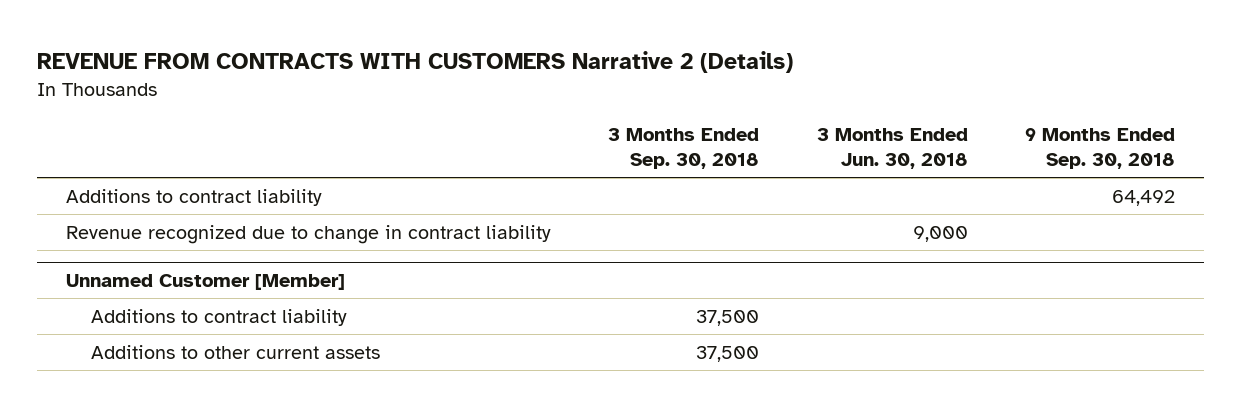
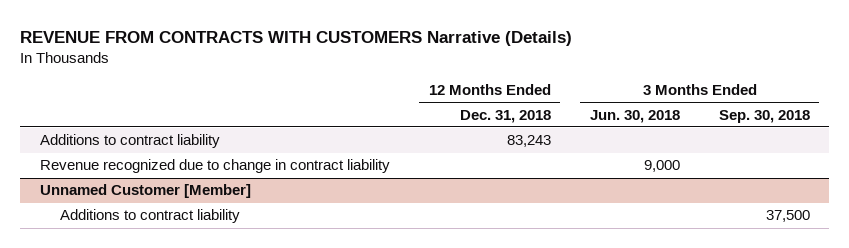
- REVENUE FROM CONTRACTS WITH CUSTOMERS Narrative 2 (Details)
+ REVENUE FROM CONTRACTS WITH CUSTOMERS Narrative (Details)
- | 3 Months Ended Sep. 30, 2018 | 3 Months Ended Jun. 30, 2018 | 9 Months Ended Sep. 30, 2018
+ | 12 Months Ended Dec. 31, 2018 | 3 Months Ended Jun. 30, 2018 | 3 Months Ended Sep. 30, 2018
@ Unnamed Customer [Member]
- Additions to other current assets | 37,500 | |

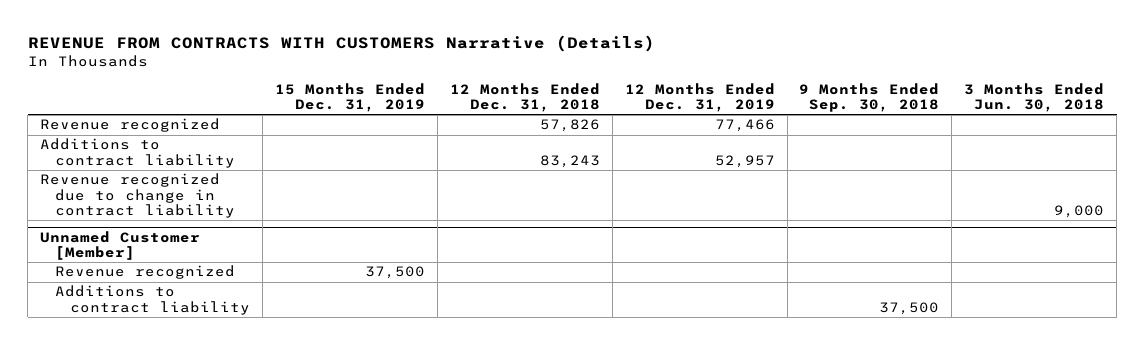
- | 12 Months Ended Dec. 31, 2018 | 3 Months Ended Jun. 30, 2018 | 3 Months Ended Sep. 30, 2018
+ | 15 Months Ended Dec. 31, 2019 | 12 Months Ended Dec. 31, 2018 | 12 Months Ended Dec. 31, 2019 | 9 Months Ended Sep. 30, 2018 | 3 Months Ended Jun. 30, 2018
+ Revenue recognized | | 57,826 | 77,466 | |
@ Unnamed Customer [Member]
+ Revenue recognized | 37,500 | | | |

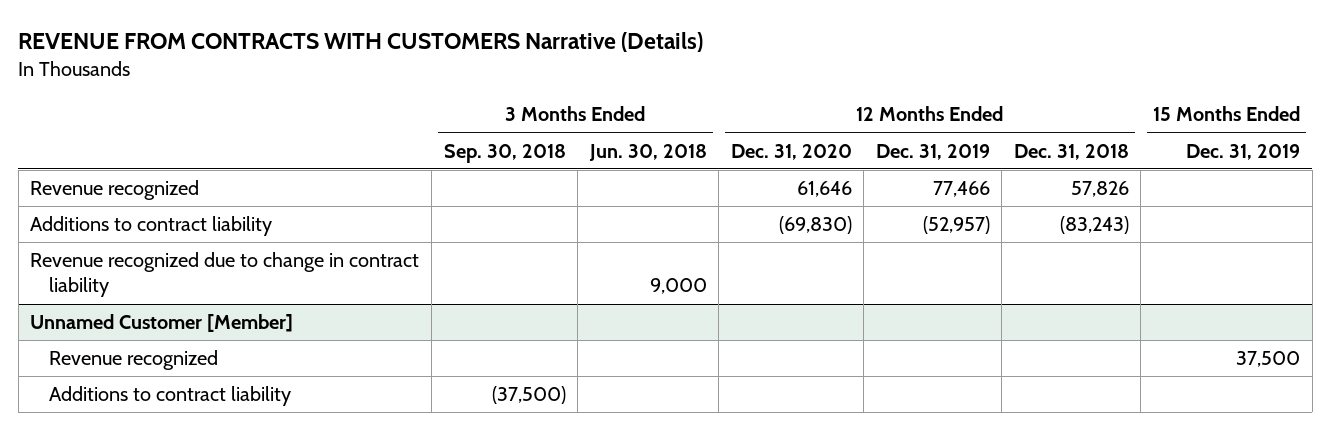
- | 15 Months Ended Dec. 31, 2019 | 12 Months Ended Dec. 31, 2018 | 12 Months Ended Dec. 31, 2019 | 9 Months Ended Sep. 30, 2018 | 3 Months Ended Jun. 30, 2018
+ | 3 Months Ended Sep. 30, 2018 | 3 Months Ended Jun. 30, 2018 | 12 Months Ended Dec. 31, 2020 | 12 Months Ended Dec. 31, 2019 | 12 Months Ended Dec. 31, 2018 | 15 Months Ended Dec. 31, 2019
- Additions to contract liability | | 83,243 | 52,957 | |
+ Additions to contract liability | | | (69,830) | (52,957) | (83,243) |

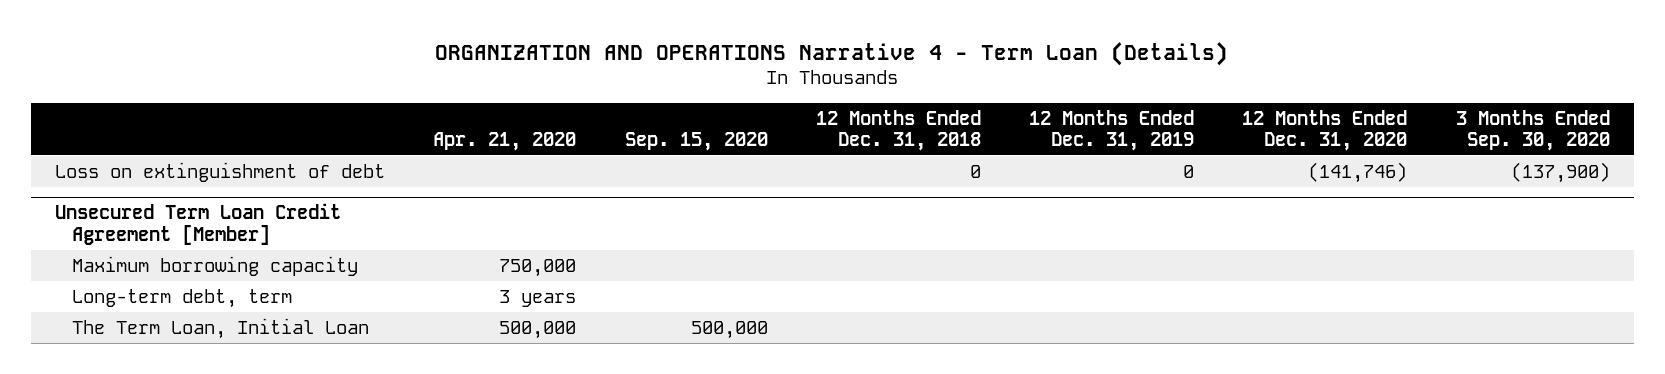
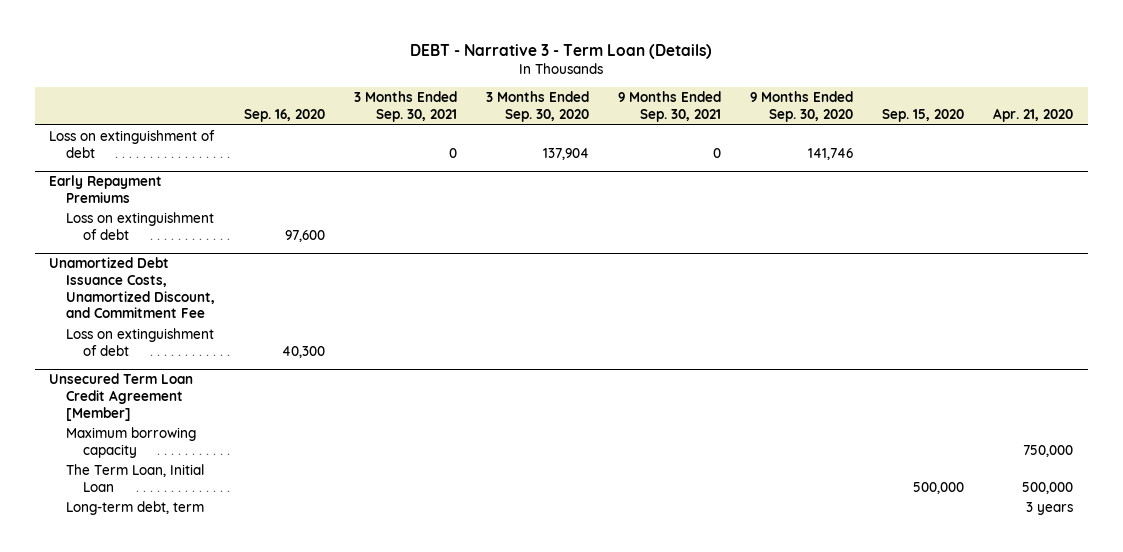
- ORGANIZATION AND OPERATIONS Narrative 4 - Term Loan (Details)
+ DEBT - Narrative 3 - Term Loan (Details)
- | Apr. 21, 2020 | Sep. 15, 2020 | 12 Months Ended Dec. 31, 2018 | 12 Months Ended Dec. 31, 2019 | 12 Months Ended Dec. 31, 2020 | 3 Months Ended Sep. 30, 2020
+ | Sep. 16, 2020 | 3 Months Ended Sep. 30, 2021 | 3 Months Ended Sep. 30, 2020 | 9 Months Ended Sep. 30, 2021 | 9 Months Ended Sep. 30, 2020 | Sep. 15, 2020 | Apr. 21, 2020
- Loss on extinguishment of debt | | | 0 | 0 | (141,746) | (137,900)
+ Loss on extinguishment of debt | | 0 | 137,904 | 0 | 141,746 | |
+ Early Repayment Premiums
+ Loss on extinguishment of debt | 97,600 | | | | | |
+ Unamortized Debt Issuance Costs, Unamortized Discount, and Commitment Fee
+ Loss on extinguishment of debt | 40,300 | | | | | |
@ Unsecured Term Loan Credit Agreement [Member]
moved down: Long-term debt, term | | | | | | | 3 years

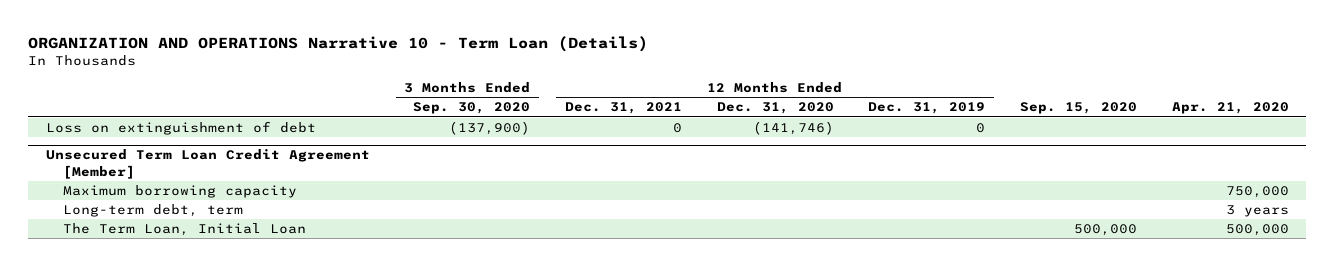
- DEBT - Narrative 3 - Term Loan (Details)
+ ORGANIZATION AND OPERATIONS Narrative 10 - Term Loan (Details)
- | Sep. 16, 2020 | 3 Months Ended Sep. 30, 2021 | 3 Months Ended Sep. 30, 2020 | 9 Months Ended Sep. 30, 2021 | 9 Months Ended Sep. 30, 2020 | Sep. 15, 2020 | Apr. 21, 2020
+ | 3 Months Ended Sep. 30, 2020 | 12 Months Ended Dec. 31, 2021 | 12 Months Ended Dec. 31, 2020 | 12 Months Ended Dec. 31, 2019 | Sep. 15, 2020 | Apr. 21, 2020
- Loss on extinguishment of debt | | 0 | 137,904 | 0 | 141,746 | |
- Early Repayment Premiums
- Loss on extinguishment of debt | 97,600 | | | | | |
- Unamortized Debt Issuance Costs, Unamortized Discount, and Commitment Fee
- Loss on extinguishment of debt | 40,300 | | | | | |
+ Loss on extinguishment of debt | (137,900) | 0 | (141,746) | 0 | |
@ Unsecured Term Loan Credit Agreement [Member]
moved down: The Term Loan, Initial Loan | | | | | 500,000 | 500,000

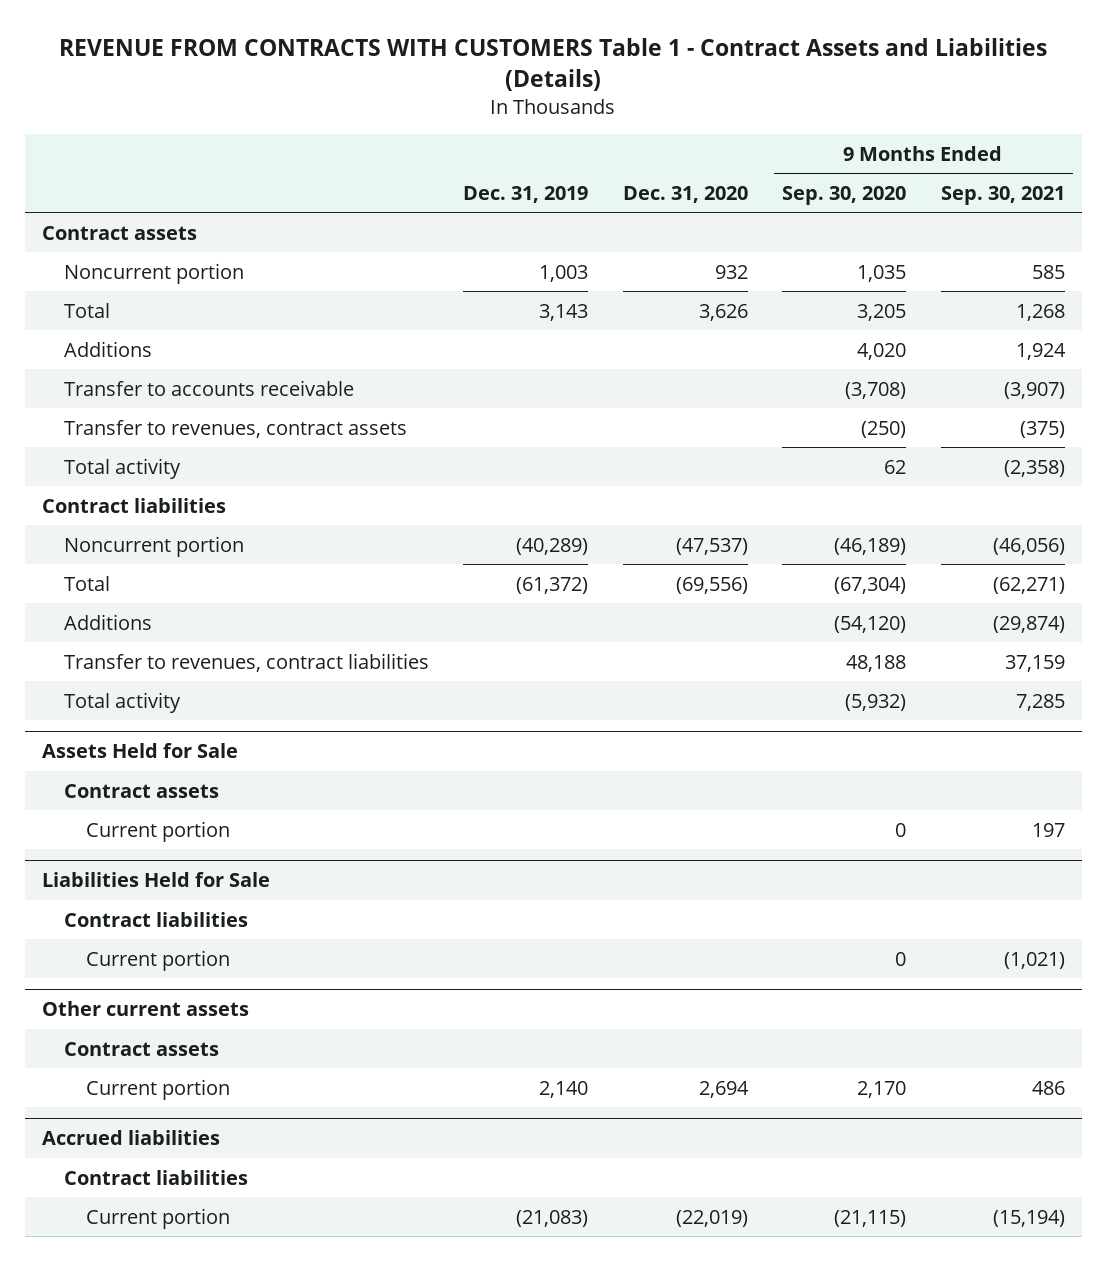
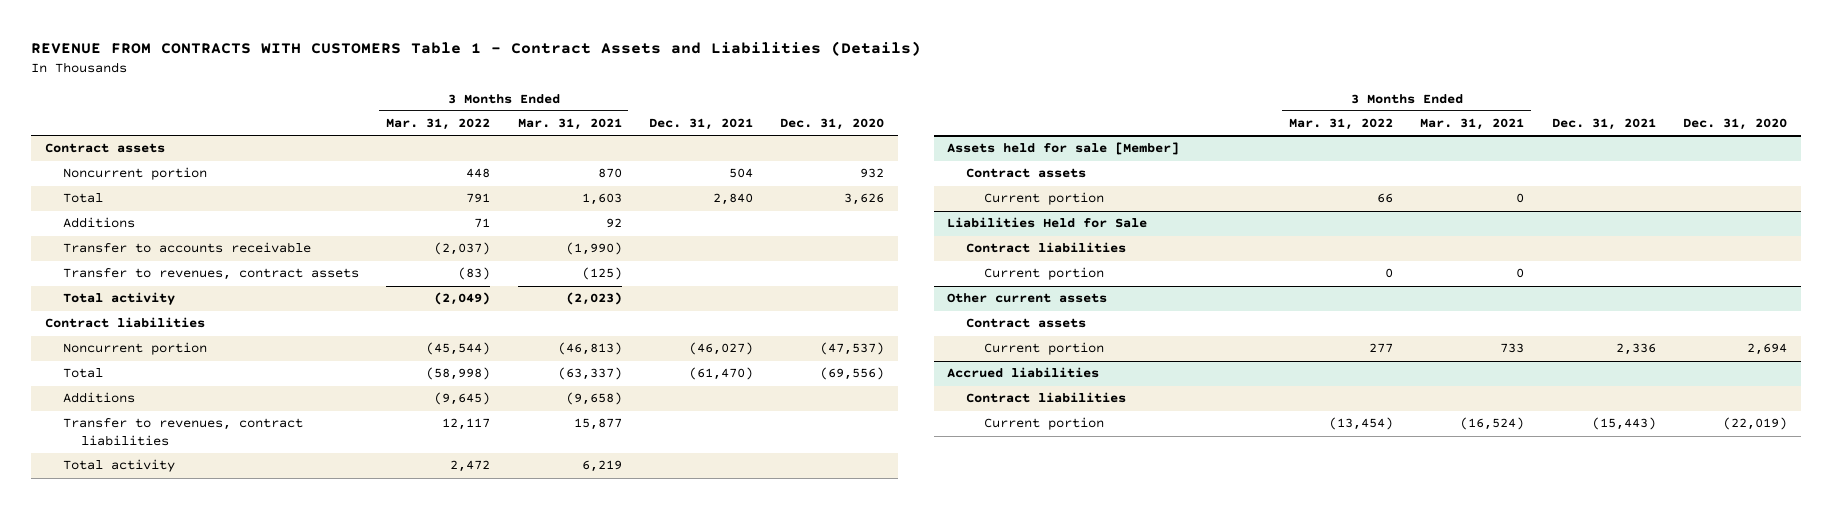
- | Dec. 31, 2019 | Dec. 31, 2020 | 9 Months Ended Sep. 30, 2020 | 9 Months Ended Sep. 30, 2021
+ | 3 Months Ended Mar. 31, 2022 | 3 Months Ended Mar. 31, 2021 | Dec. 31, 2021 | Dec. 31, 2020
- Assets Held for Sale
+ Assets held for sale [Member]

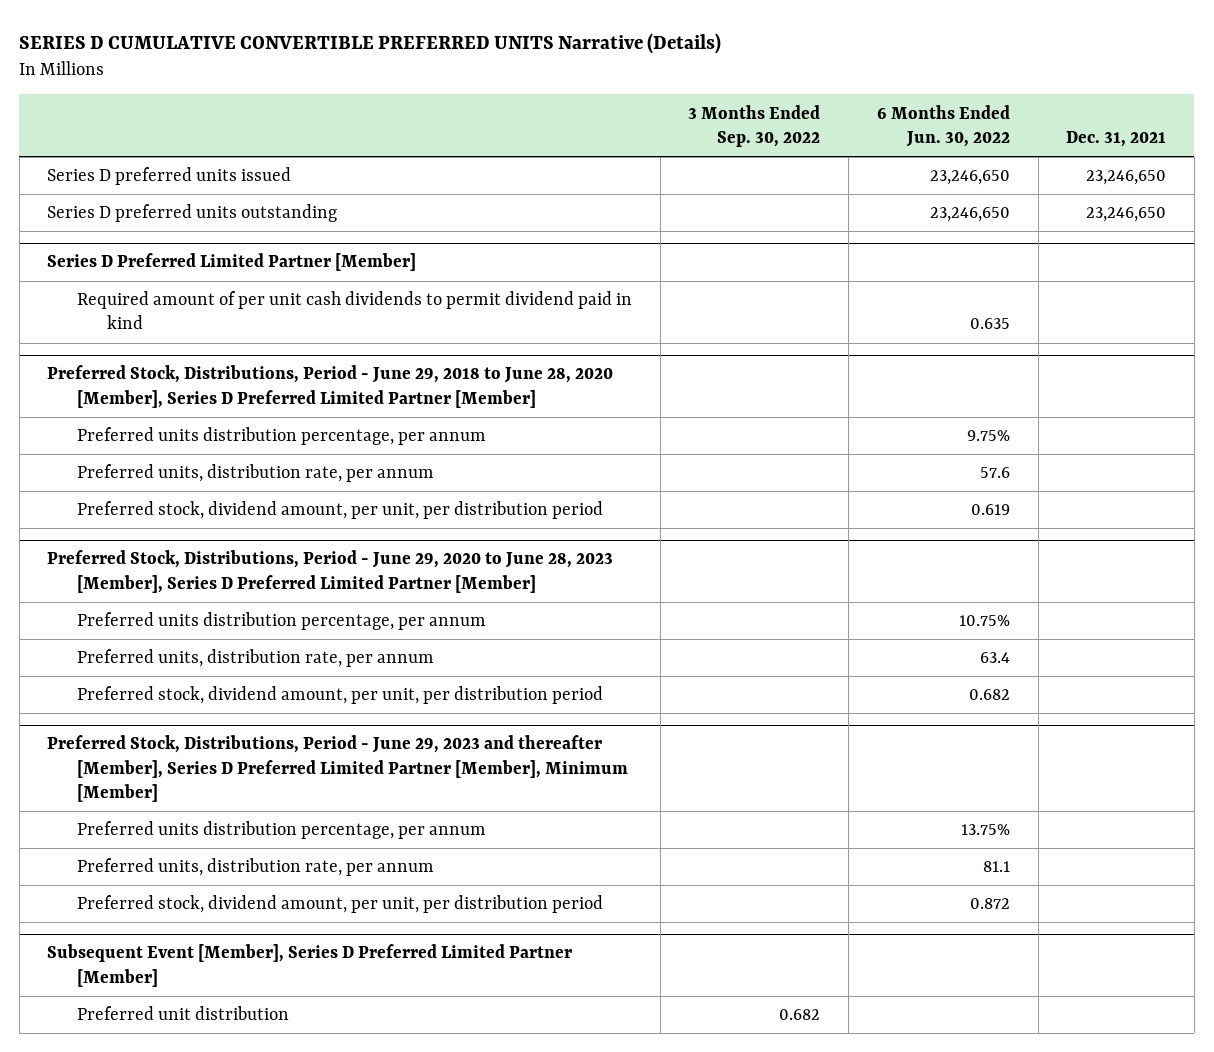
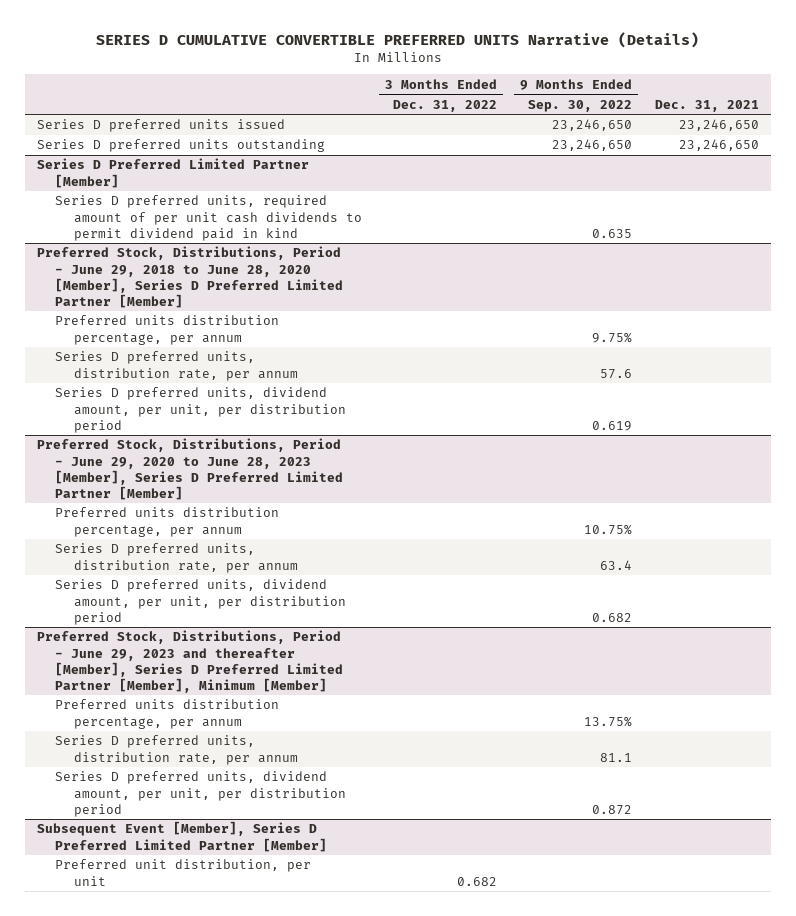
- | 3 Months Ended Sep. 30, 2022 | 6 Months Ended Jun. 30, 2022 | Dec. 31, 2021
+ | 3 Months Ended Dec. 31, 2022 | 9 Months Ended Sep. 30, 2022 | Dec. 31, 2021
@ Series D Preferred Limited Partner [Member]
- Required amount of per unit cash dividends to permit dividend paid in kind | | 0.635 |
+ Series D preferred units, required amount of per unit cash dividends to permit dividend paid in kind | | 0.635 |
@ Preferred Stock, Distributions, Period - June 29, 2018 to June 28, 2020 [Member], Series D Preferred Limited Partner [Member]
- Preferred units, distribution rate, per annum | | 57.6 |
- Preferred stock, dividend amount, per unit, per distribution period | | 0.619 |
+ Series D preferred units, distribution rate, per annum | | 57.6 |
+ Series D preferred units, dividend amount, per unit, per distribution period | | 0.619 |
@ Preferred Stock, Distributions, Period - June 29, 2020 to June 28, 2023 [Member], Series D Preferred Limited Partner [Member]
- Preferred units, distribution rate, per annum | | 63.4 |
- Preferred stock, dividend amount, per unit, per distribution period | | 0.682 |
+ Series D preferred units, distribution rate, per annum | | 63.4 |
+ Series D preferred units, dividend amount, per unit, per distribution period | | 0.682 |
@ Preferred Stock, Distributions, Period - June 29, 2023 and thereafter [Member], Series D Preferred Limited Partner [Member], Minimum [Member]
- Preferred units, distribution rate, per annum | | 81.1 |
- Preferred stock, dividend amount, per unit, per distribution period | | 0.872 |
+ Series D preferred units, distribution rate, per annum | | 81.1 |
+ Series D preferred units, dividend amount, per unit, per distribution period | | 0.872 |
@ Subsequent Event [Member], Series D Preferred Limited Partner [Member]
- Preferred unit distribution | 0.682 | |
+ Preferred unit distribution, per unit | 0.682 | |

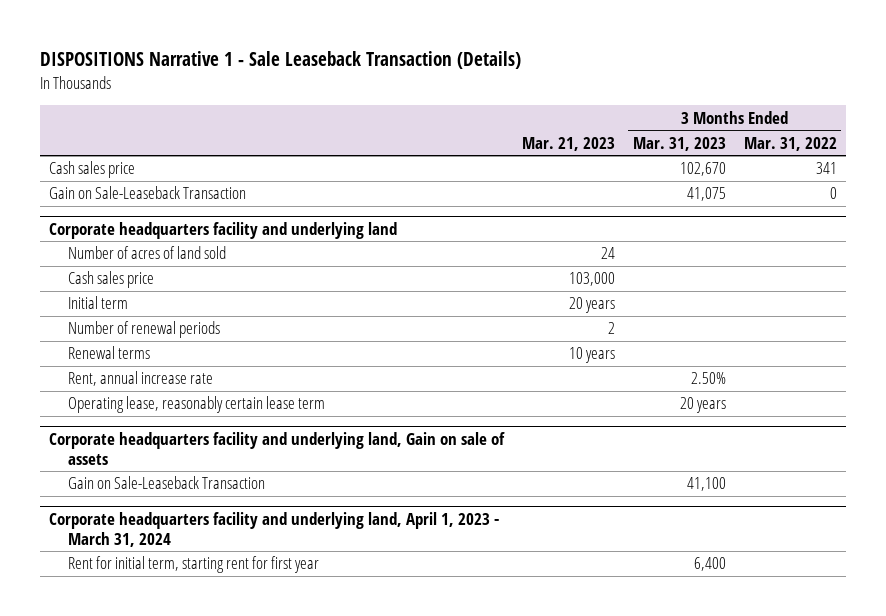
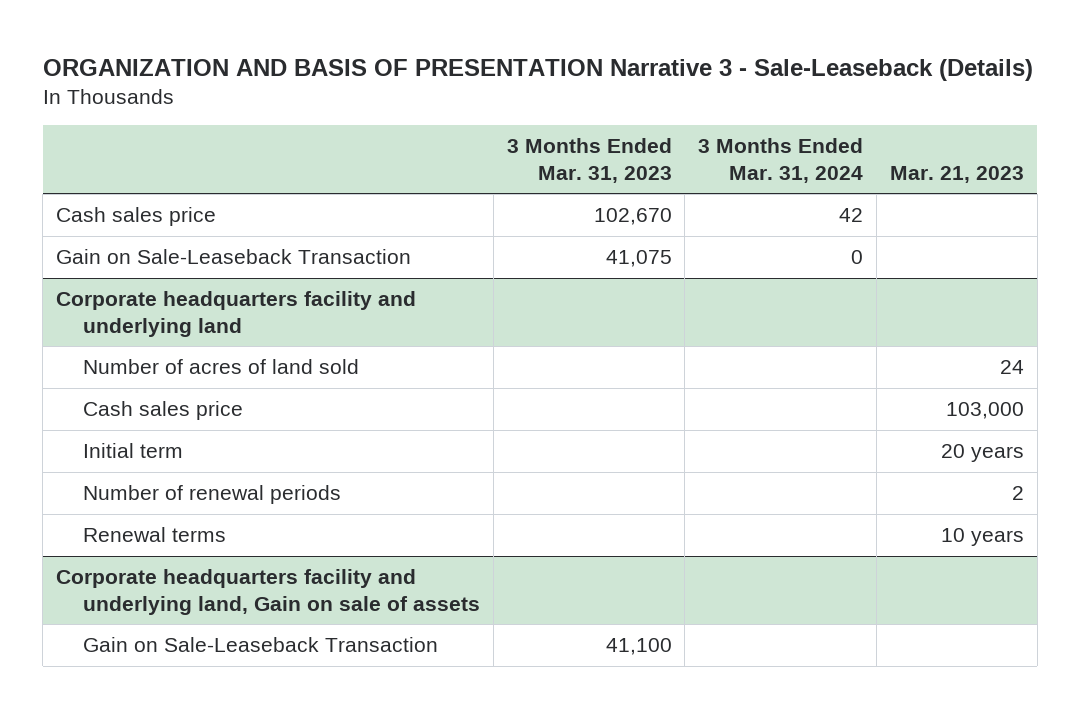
- DISPOSITIONS Narrative 1 - Sale Leaseback Transaction (Details)
+ ORGANIZATION AND BASIS OF PRESENTATION Narrative 3 - Sale-Leaseback (Details)
- | Mar. 21, 2023 | 3 Months Ended Mar. 31, 2023 | 3 Months Ended Mar. 31, 2022
+ | 3 Months Ended Mar. 31, 2023 | 3 Months Ended Mar. 31, 2024 | Mar. 21, 2023
@ Corporate headquarters facility and underlying land
- Rent, annual increase rate | | 2.50% |
- Operating lease, reasonably certain lease term | | 20 years |
- Corporate headquarters facility and underlying land, April 1, 2023 - March 31, 2024
- Rent for initial term, starting rent for first year | | 6,400 |

